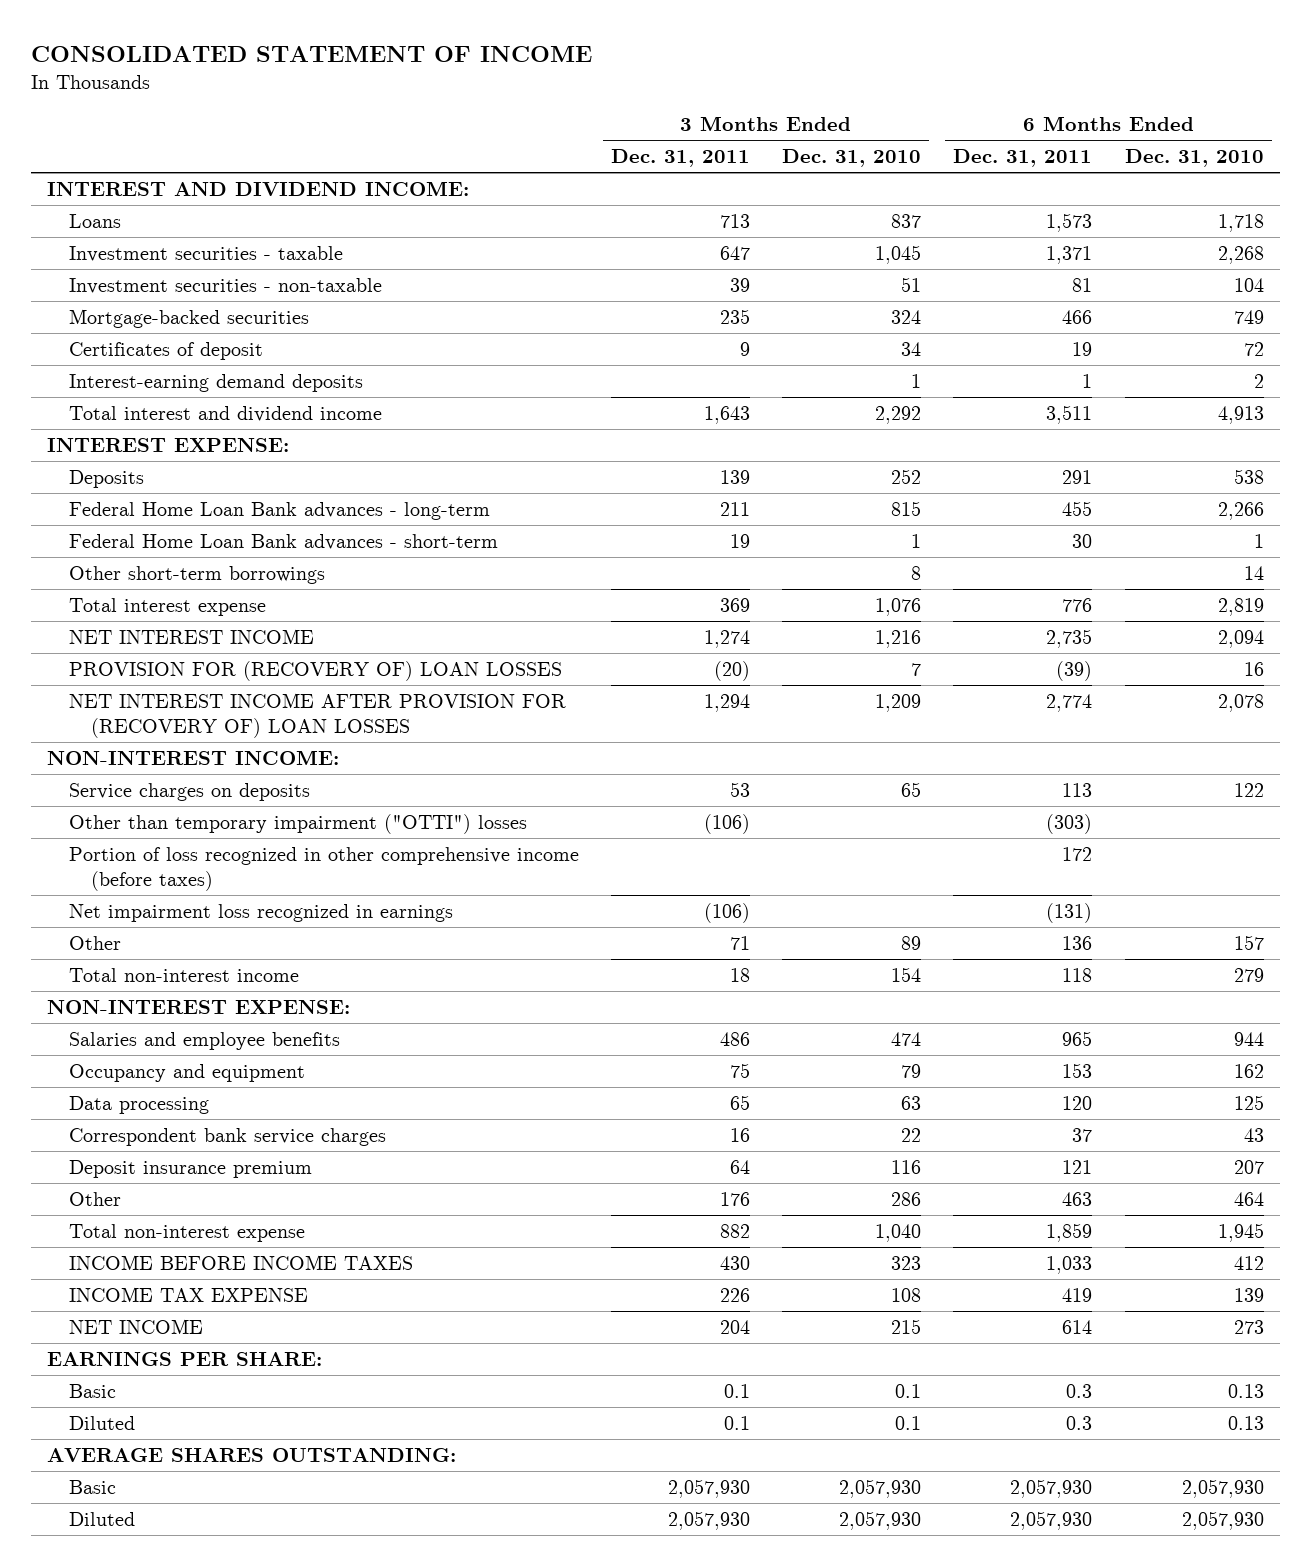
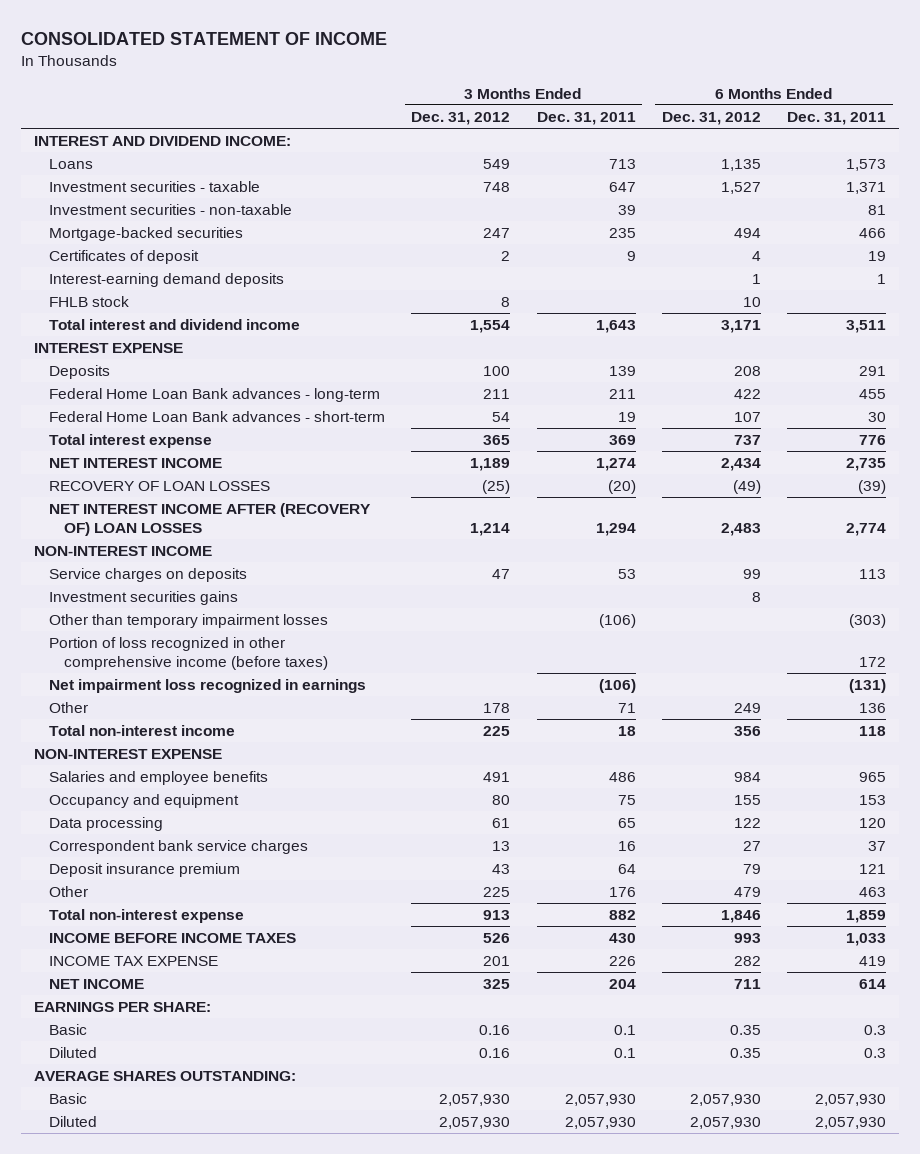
- | 3 Months Ended Dec. 31, 2011 | 3 Months Ended Dec. 31, 2010 | 6 Months Ended Dec. 31, 2011 | 6 Months Ended Dec. 31, 2010
+ | 3 Months Ended Dec. 31, 2012 | 3 Months Ended Dec. 31, 2011 | 6 Months Ended Dec. 31, 2012 | 6 Months Ended Dec. 31, 2011
+ FHLB stock | 8 | | 10 |
- INTEREST EXPENSE:
+ INTEREST EXPENSE
- Other short-term borrowings | | 8 | | 14
- PROVISION FOR (RECOVERY OF) LOAN LOSSES | (20) | 7 | (39) | 16
- NET INTEREST INCOME AFTER PROVISION FOR (RECOVERY OF) LOAN LOSSES | 1,294 | 1,209 | 2,774 | 2,078
- NON-INTEREST INCOME:
+ RECOVERY OF LOAN LOSSES | (25) | (20) | (49) | (39)
+ NET INTEREST INCOME AFTER (RECOVERY OF) LOAN LOSSES | 1,214 | 1,294 | 2,483 | 2,774
+ NON-INTEREST INCOME
- Other than temporary impairment ("OTTI") losses | (106) | | (303) |
+ Investment securities gains | | | 8 |
+ Other than temporary impairment losses | | (106) | | (303)
- NON-INTEREST EXPENSE:
+ NON-INTEREST EXPENSE

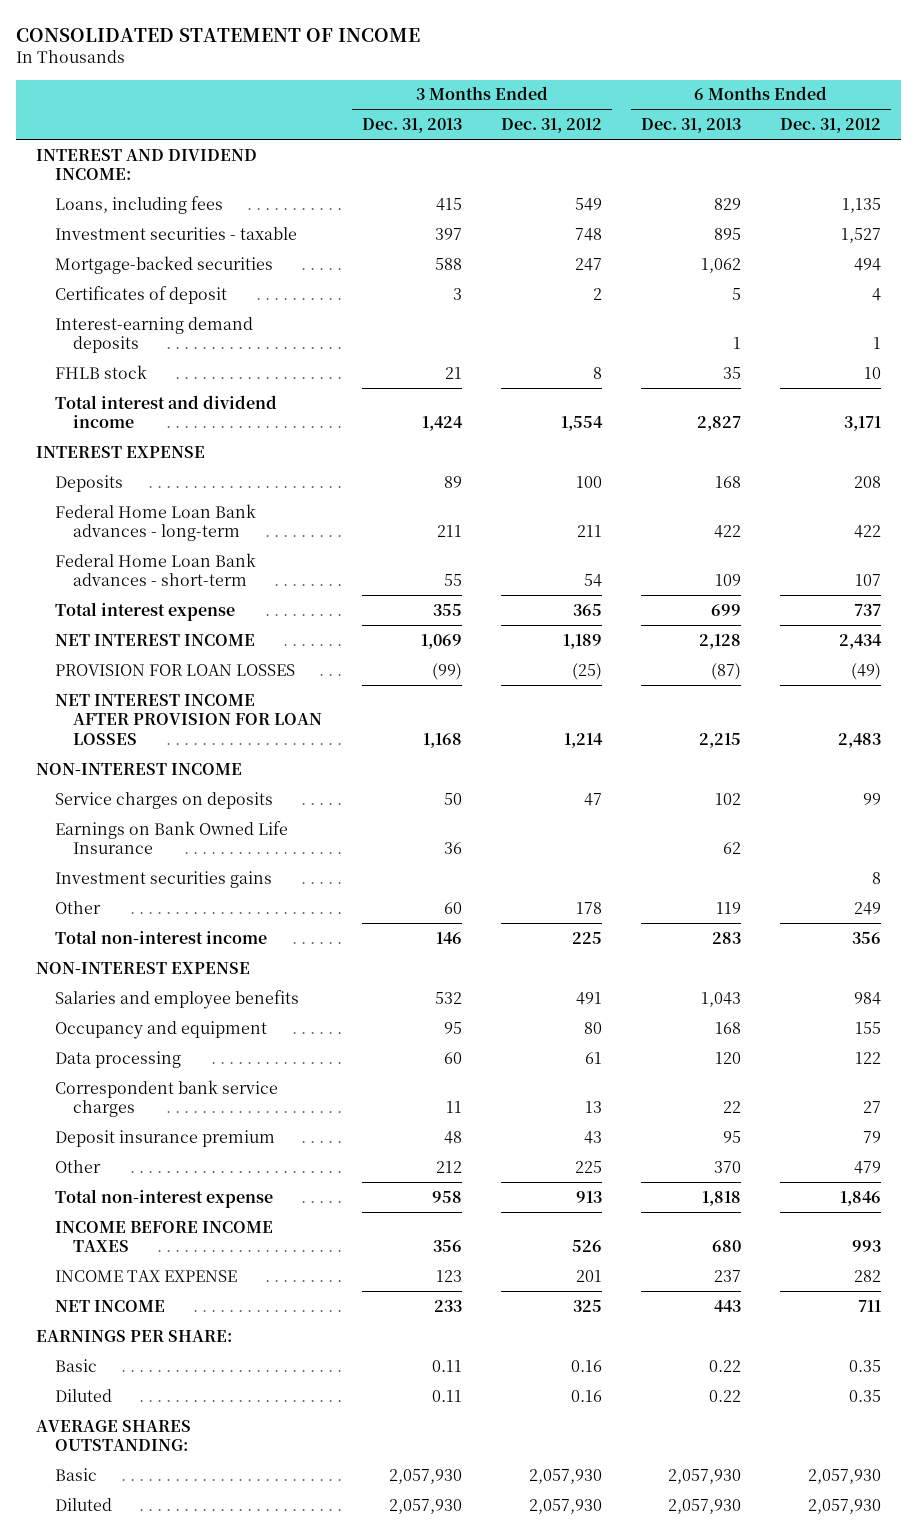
- | 3 Months Ended Dec. 31, 2012 | 3 Months Ended Dec. 31, 2011 | 6 Months Ended Dec. 31, 2012 | 6 Months Ended Dec. 31, 2011
+ | 3 Months Ended Dec. 31, 2013 | 3 Months Ended Dec. 31, 2012 | 6 Months Ended Dec. 31, 2013 | 6 Months Ended Dec. 31, 2012
- Loans | 549 | 713 | 1,135 | 1,573
+ Loans, including fees | 415 | 549 | 829 | 1,135
- Investment securities - non-taxable | | 39 | | 81
- RECOVERY OF LOAN LOSSES | (25) | (20) | (49) | (39)
- NET INTEREST INCOME AFTER (RECOVERY OF) LOAN LOSSES | 1,214 | 1,294 | 2,483 | 2,774
+ PROVISION FOR LOAN LOSSES | (99) | (25) | (87) | (49)
+ NET INTEREST INCOME AFTER PROVISION FOR LOAN LOSSES | 1,168 | 1,214 | 2,215 | 2,483
+ Earnings on Bank Owned Life Insurance | 36 | | 62 |
- Other than temporary impairment losses | | (106) | | (303)
- Portion of loss recognized in other comprehensive income (before taxes) | | | | 172
- Net impairment loss recognized in earnings | | (106) | | (131)

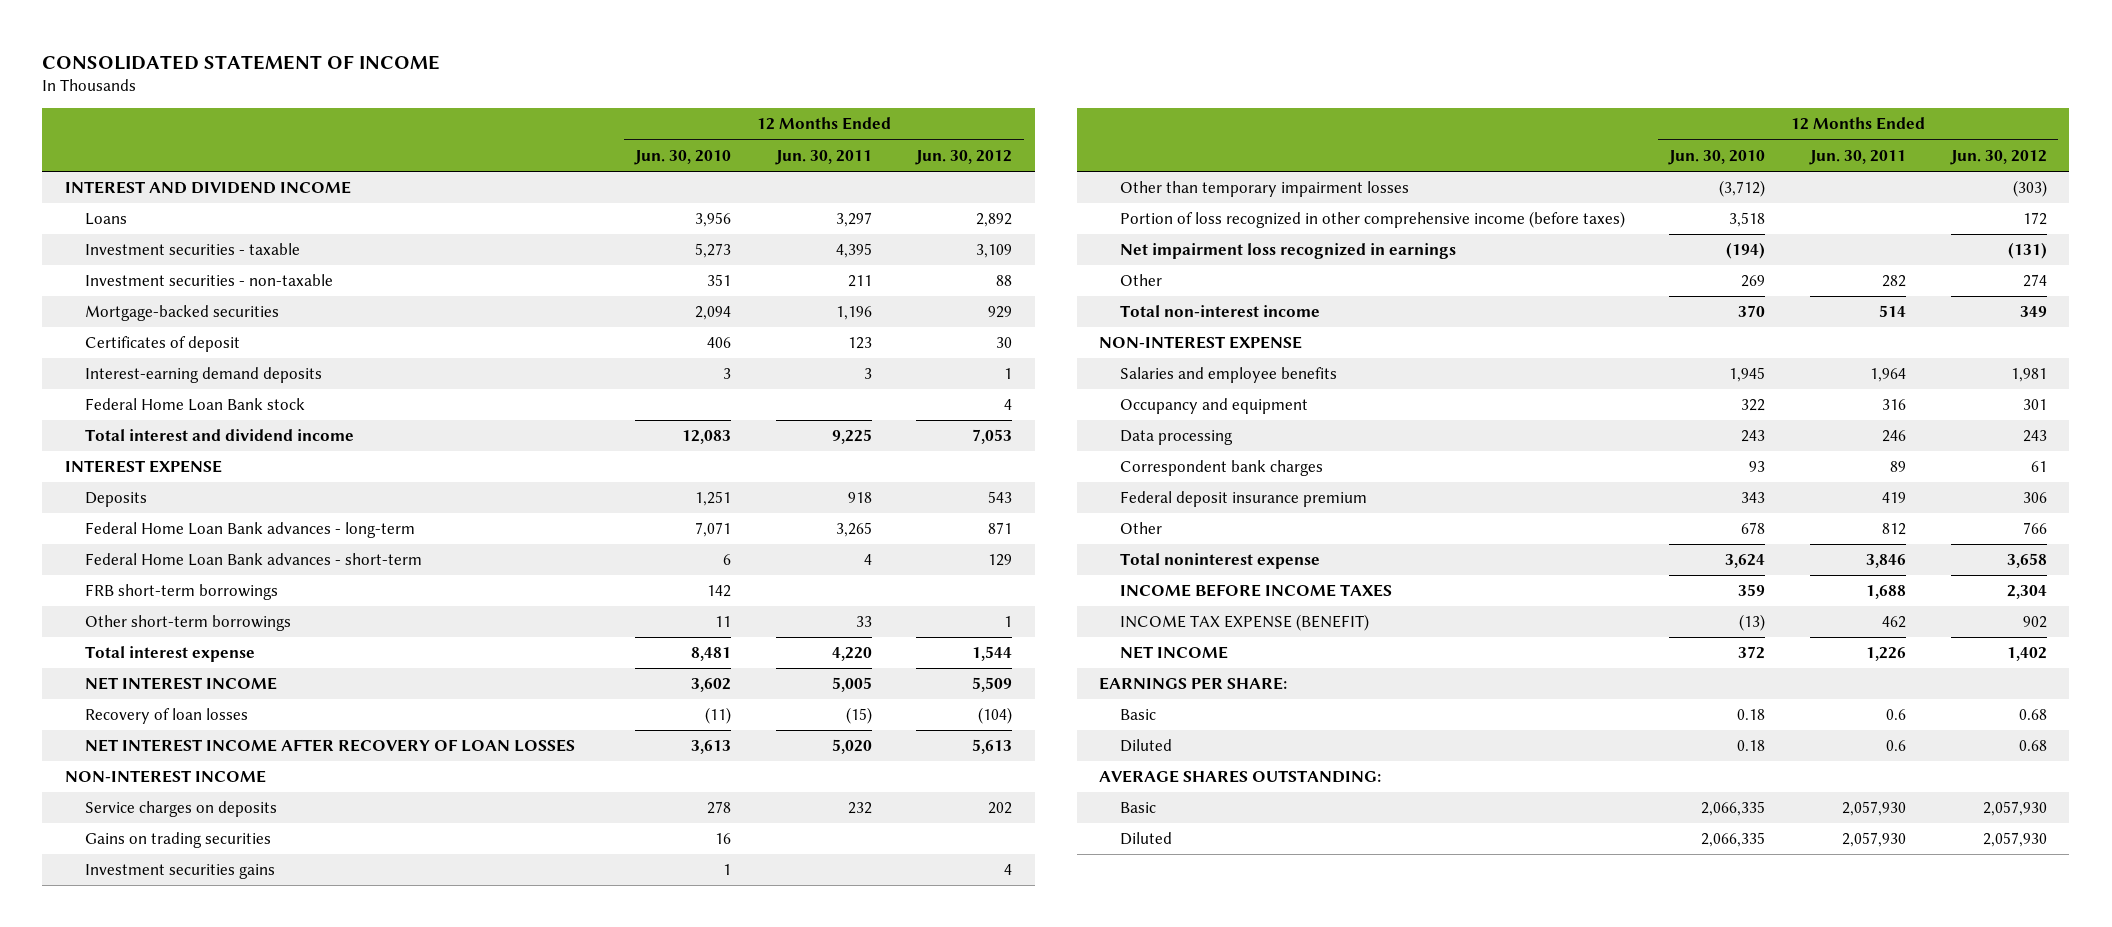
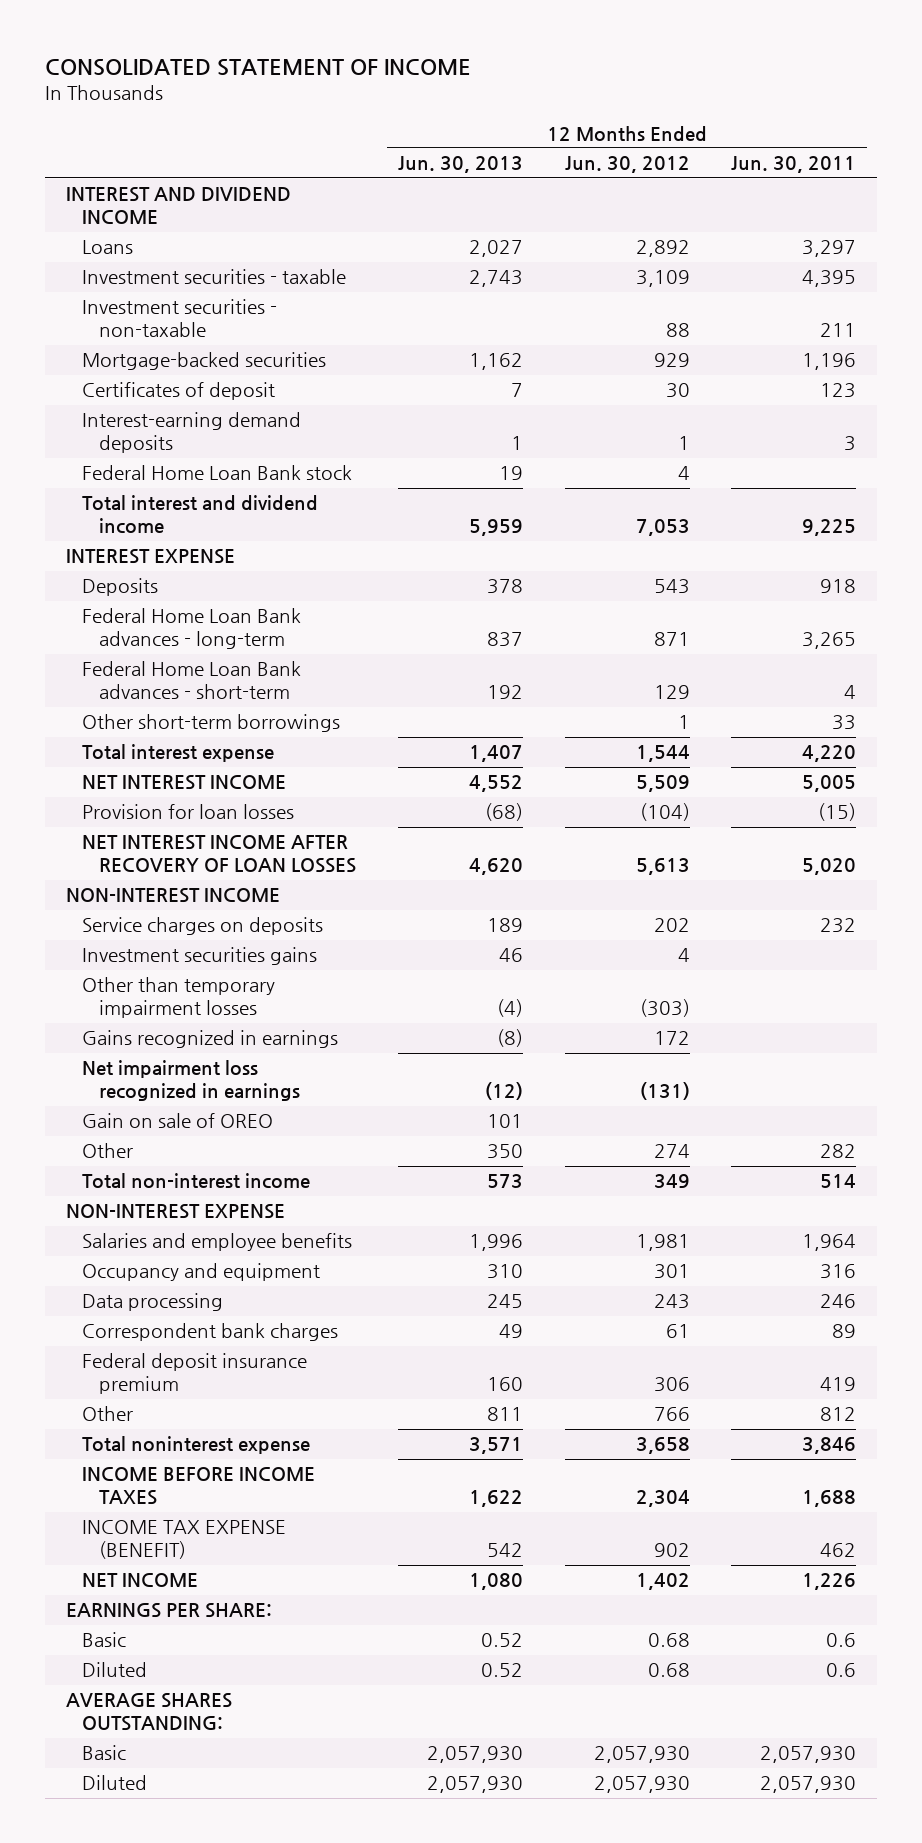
- | 12 Months Ended Jun. 30, 2010 | 12 Months Ended Jun. 30, 2011 | 12 Months Ended Jun. 30, 2012
+ | 12 Months Ended Jun. 30, 2013 | 12 Months Ended Jun. 30, 2012 | 12 Months Ended Jun. 30, 2011
- FRB short-term borrowings | 142 | |
- Recovery of loan losses | (11) | (15) | (104)
+ Provision for loan losses | (68) | (104) | (15)
- Gains on trading securities | 16 | |
- Portion of loss recognized in other comprehensive income (before taxes) | 3,518 | | 172
+ Gains recognized in earnings | (8) | 172 |
+ Gain on sale of OREO | 101 | |

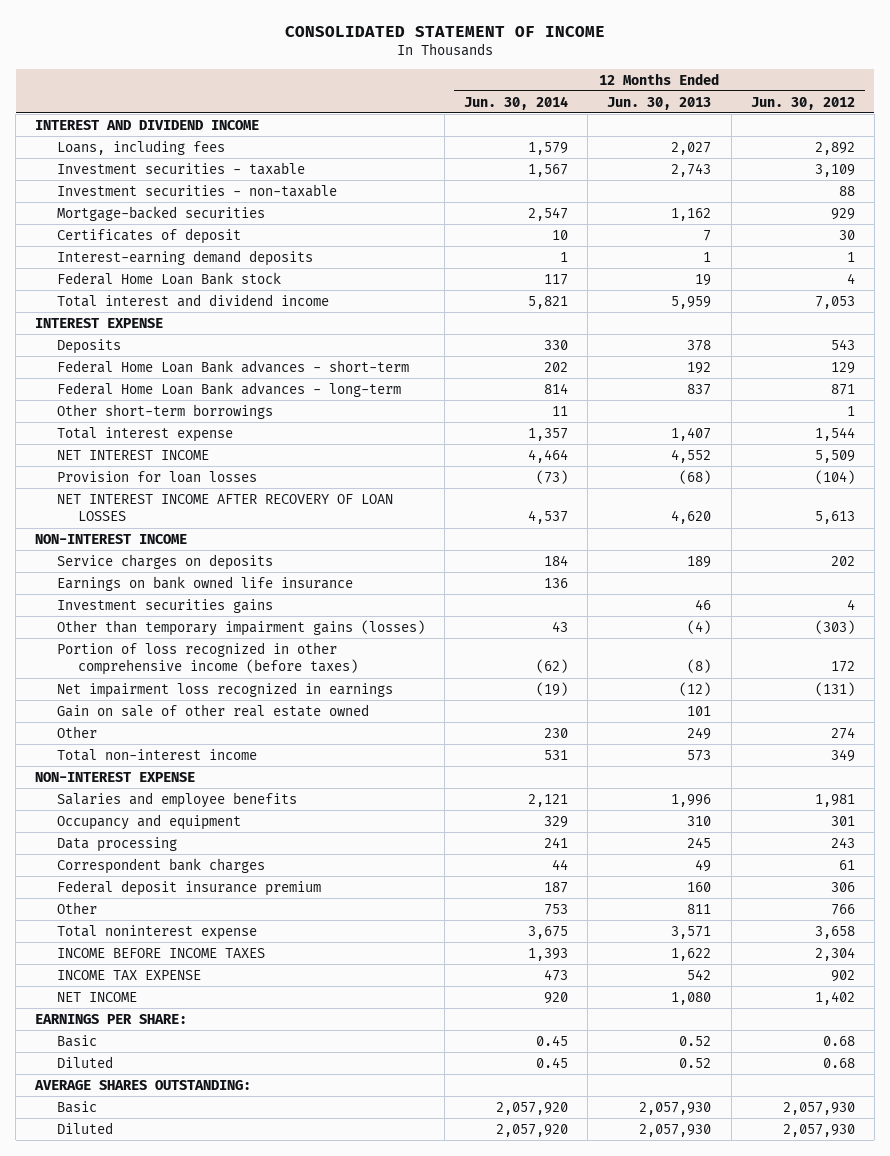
- | 12 Months Ended Jun. 30, 2013 | 12 Months Ended Jun. 30, 2012 | 12 Months Ended Jun. 30, 2011
+ | 12 Months Ended Jun. 30, 2014 | 12 Months Ended Jun. 30, 2013 | 12 Months Ended Jun. 30, 2012
- Loans | 2,027 | 2,892 | 3,297
+ Loans, including fees | 1,579 | 2,027 | 2,892
moved down: Federal Home Loan Bank advances - long-term | 814 | 837 | 871
+ Earnings on bank owned life insurance | 136 | |
- Other than temporary impairment losses | (4) | (303) |
- Gains recognized in earnings | (8) | 172 |
+ Other than temporary impairment gains (losses) | 43 | (4) | (303)
+ Portion of loss recognized in other comprehensive income (before taxes) | (62) | (8) | 172
- Gain on sale of OREO | 101 | |
- Other | 350 | 274 | 282
+ Gain on sale of other real estate owned | | 101 |
+ Other | 230 | 249 | 274
- INCOME TAX EXPENSE (BENEFIT) | 542 | 902 | 462
+ INCOME TAX EXPENSE | 473 | 542 | 902

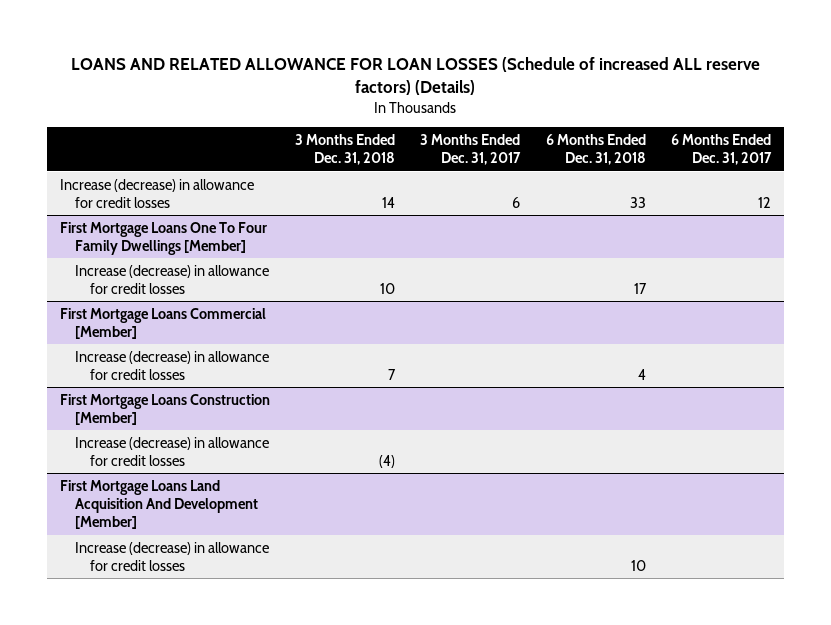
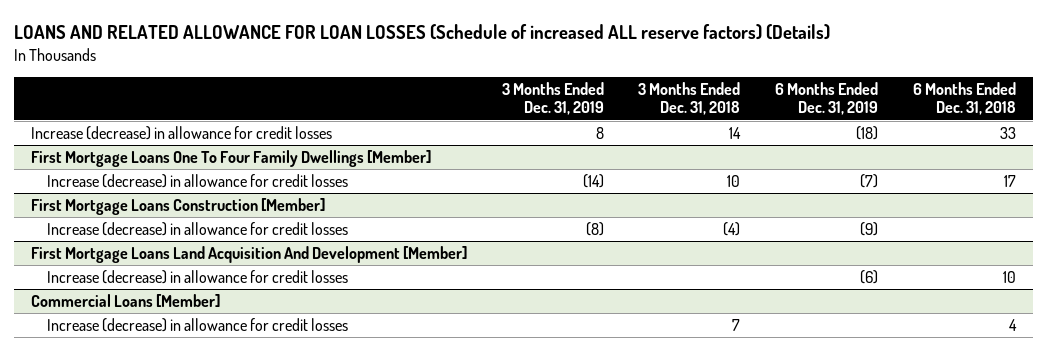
- | 3 Months Ended Dec. 31, 2018 | 3 Months Ended Dec. 31, 2017 | 6 Months Ended Dec. 31, 2018 | 6 Months Ended Dec. 31, 2017
+ | 3 Months Ended Dec. 31, 2019 | 3 Months Ended Dec. 31, 2018 | 6 Months Ended Dec. 31, 2019 | 6 Months Ended Dec. 31, 2018
- First Mortgage Loans Commercial [Member]
- Increase (decrease) in allowance for credit losses | 7 | | 4 |
+ Commercial Loans [Member]
+ Increase (decrease) in allowance for credit losses | | 7 | | 4

